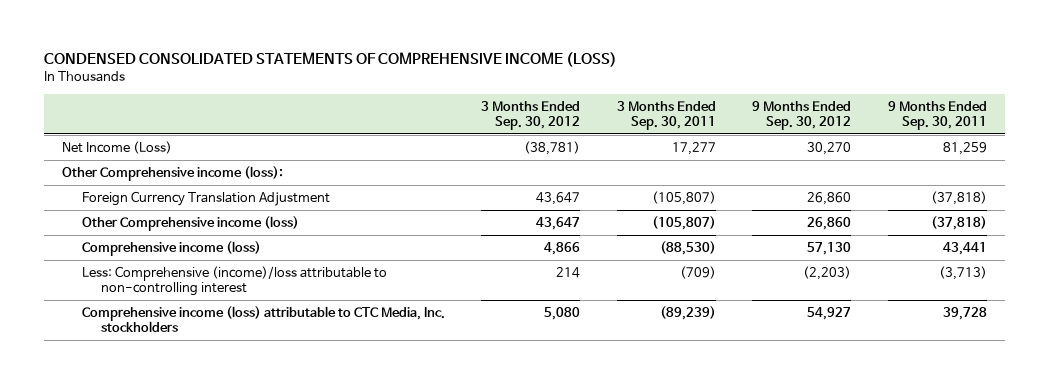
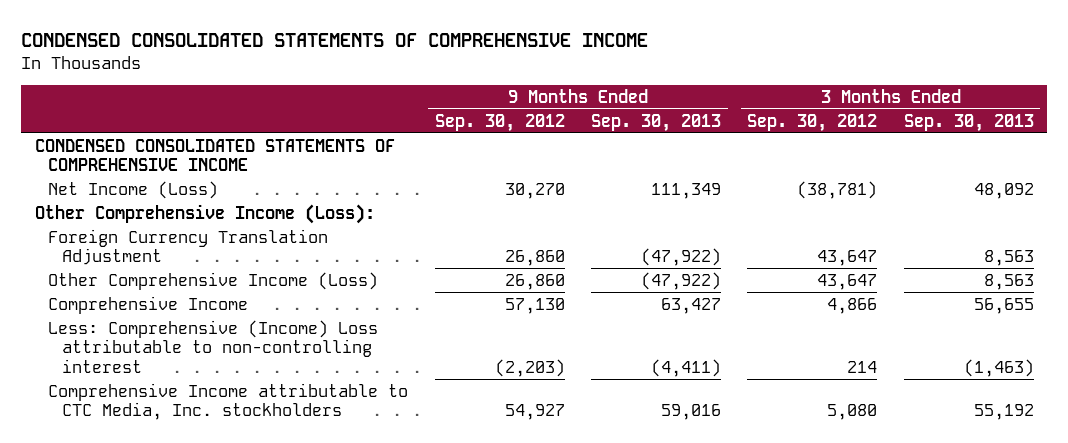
- CONDENSED CONSOLIDATED STATEMENTS OF COMPREHENSIVE INCOME (LOSS)
+ CONDENSED CONSOLIDATED STATEMENTS OF COMPREHENSIVE INCOME
- | 3 Months Ended Sep. 30, 2012 | 3 Months Ended Sep. 30, 2011 | 9 Months Ended Sep. 30, 2012 | 9 Months Ended Sep. 30, 2011
+ | 9 Months Ended Sep. 30, 2012 | 9 Months Ended Sep. 30, 2013 | 3 Months Ended Sep. 30, 2012 | 3 Months Ended Sep. 30, 2013
+ CONDENSED CONSOLIDATED STATEMENTS OF COMPREHENSIVE INCOME
- Other Comprehensive income (loss):
+ Other Comprehensive Income (Loss):
- Other Comprehensive income (loss) | 43,647 | (105,807) | 26,860 | (37,818)
- Comprehensive income (loss) | 4,866 | (88,530) | 57,130 | 43,441
- Less: Comprehensive (income)/loss attributable to non-controlling interest | 214 | (709) | (2,203) | (3,713)
- Comprehensive income (loss) attributable to CTC Media, Inc. stockholders | 5,080 | (89,239) | 54,927 | 39,728
+ Other Comprehensive Income (Loss) | 26,860 | (47,922) | 43,647 | 8,563
+ Comprehensive Income | 57,130 | 63,427 | 4,866 | 56,655
+ Less: Comprehensive (Income) Loss attributable to non-controlling interest | (2,203) | (4,411) | 214 | (1,463)
+ Comprehensive Income attributable to CTC Media, Inc. stockholders | 54,927 | 59,016 | 5,080 | 55,192

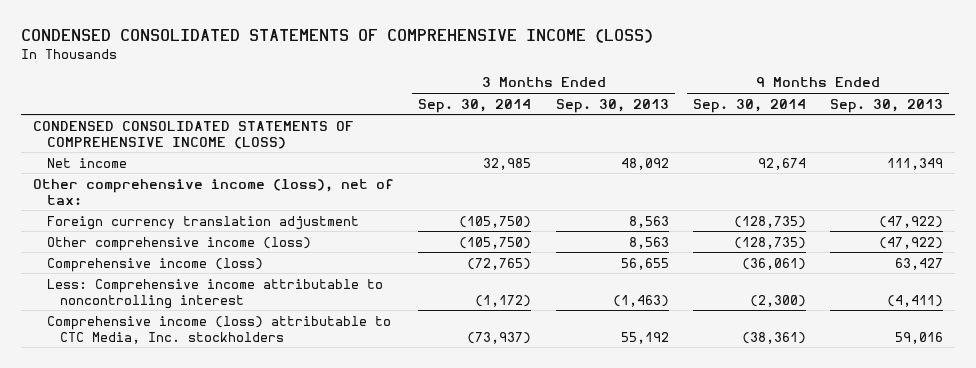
- CONDENSED CONSOLIDATED STATEMENTS OF COMPREHENSIVE INCOME
+ CONDENSED CONSOLIDATED STATEMENTS OF COMPREHENSIVE INCOME (LOSS)
- | 9 Months Ended Sep. 30, 2012 | 9 Months Ended Sep. 30, 2013 | 3 Months Ended Sep. 30, 2012 | 3 Months Ended Sep. 30, 2013
+ | 3 Months Ended Sep. 30, 2014 | 3 Months Ended Sep. 30, 2013 | 9 Months Ended Sep. 30, 2014 | 9 Months Ended Sep. 30, 2013
- CONDENSED CONSOLIDATED STATEMENTS OF COMPREHENSIVE INCOME
- Net Income (Loss) | 30,270 | 111,349 | (38,781) | 48,092
- Other Comprehensive Income (Loss):
- Foreign Currency Translation Adjustment | 26,860 | (47,922) | 43,647 | 8,563
- Other Comprehensive Income (Loss) | 26,860 | (47,922) | 43,647 | 8,563
- Comprehensive Income | 57,130 | 63,427 | 4,866 | 56,655
- Less: Comprehensive (Income) Loss attributable to non-controlling interest | (2,203) | (4,411) | 214 | (1,463)
- Comprehensive Income attributable to CTC Media, Inc. stockholders | 54,927 | 59,016 | 5,080 | 55,192
+ CONDENSED CONSOLIDATED STATEMENTS OF COMPREHENSIVE INCOME (LOSS)
+ Net income | 32,985 | 48,092 | 92,674 | 111,349
+ Other comprehensive income (loss), net of tax:
+ Foreign currency translation adjustment | (105,750) | 8,563 | (128,735) | (47,922)
+ Other comprehensive income (loss) | (105,750) | 8,563 | (128,735) | (47,922)
+ Comprehensive income (loss) | (72,765) | 56,655 | (36,061) | 63,427
+ Less: Comprehensive income attributable to noncontrolling interest | (1,172) | (1,463) | (2,300) | (4,411)
+ Comprehensive income (loss) attributable to CTC Media, Inc. stockholders | (73,937) | 55,192 | (38,361) | 59,016

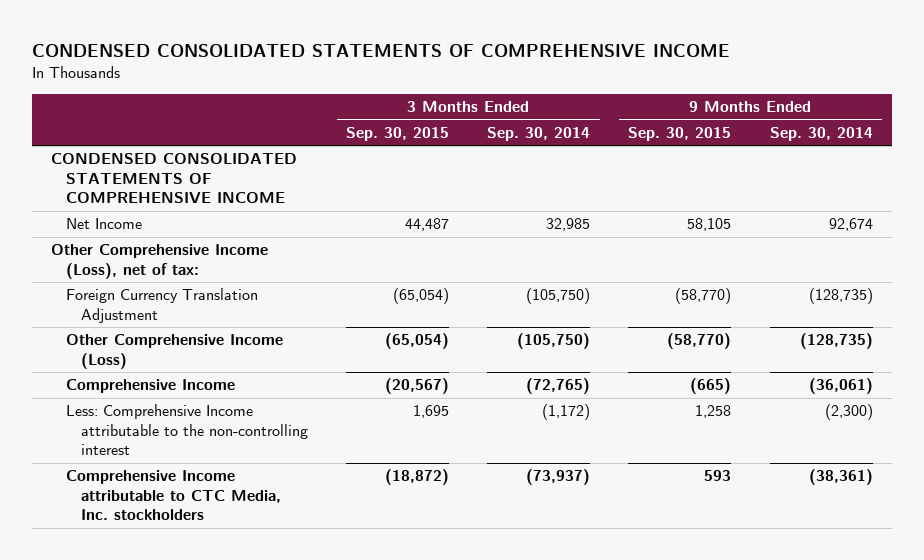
- CONDENSED CONSOLIDATED STATEMENTS OF COMPREHENSIVE INCOME (LOSS)
+ CONDENSED CONSOLIDATED STATEMENTS OF COMPREHENSIVE INCOME
- | 3 Months Ended Sep. 30, 2014 | 3 Months Ended Sep. 30, 2013 | 9 Months Ended Sep. 30, 2014 | 9 Months Ended Sep. 30, 2013
+ | 3 Months Ended Sep. 30, 2015 | 3 Months Ended Sep. 30, 2014 | 9 Months Ended Sep. 30, 2015 | 9 Months Ended Sep. 30, 2014
- CONDENSED CONSOLIDATED STATEMENTS OF COMPREHENSIVE INCOME (LOSS)
- Net income | 32,985 | 48,092 | 92,674 | 111,349
- Other comprehensive income (loss), net of tax:
- Foreign currency translation adjustment | (105,750) | 8,563 | (128,735) | (47,922)
- Other comprehensive income (loss) | (105,750) | 8,563 | (128,735) | (47,922)
- Comprehensive income (loss) | (72,765) | 56,655 | (36,061) | 63,427
- Less: Comprehensive income attributable to noncontrolling interest | (1,172) | (1,463) | (2,300) | (4,411)
- Comprehensive income (loss) attributable to CTC Media, Inc. stockholders | (73,937) | 55,192 | (38,361) | 59,016
+ CONDENSED CONSOLIDATED STATEMENTS OF COMPREHENSIVE INCOME
+ Net Income | 44,487 | 32,985 | 58,105 | 92,674
+ Other Comprehensive Income (Loss), net of tax:
+ Foreign Currency Translation Adjustment | (65,054) | (105,750) | (58,770) | (128,735)
+ Other Comprehensive Income (Loss) | (65,054) | (105,750) | (58,770) | (128,735)
+ Comprehensive Income | (20,567) | (72,765) | (665) | (36,061)
+ Less: Comprehensive Income attributable to the non-controlling interest | 1,695 | (1,172) | 1,258 | (2,300)
+ Comprehensive Income attributable to CTC Media, Inc. stockholders | (18,872) | (73,937) | 593 | (38,361)

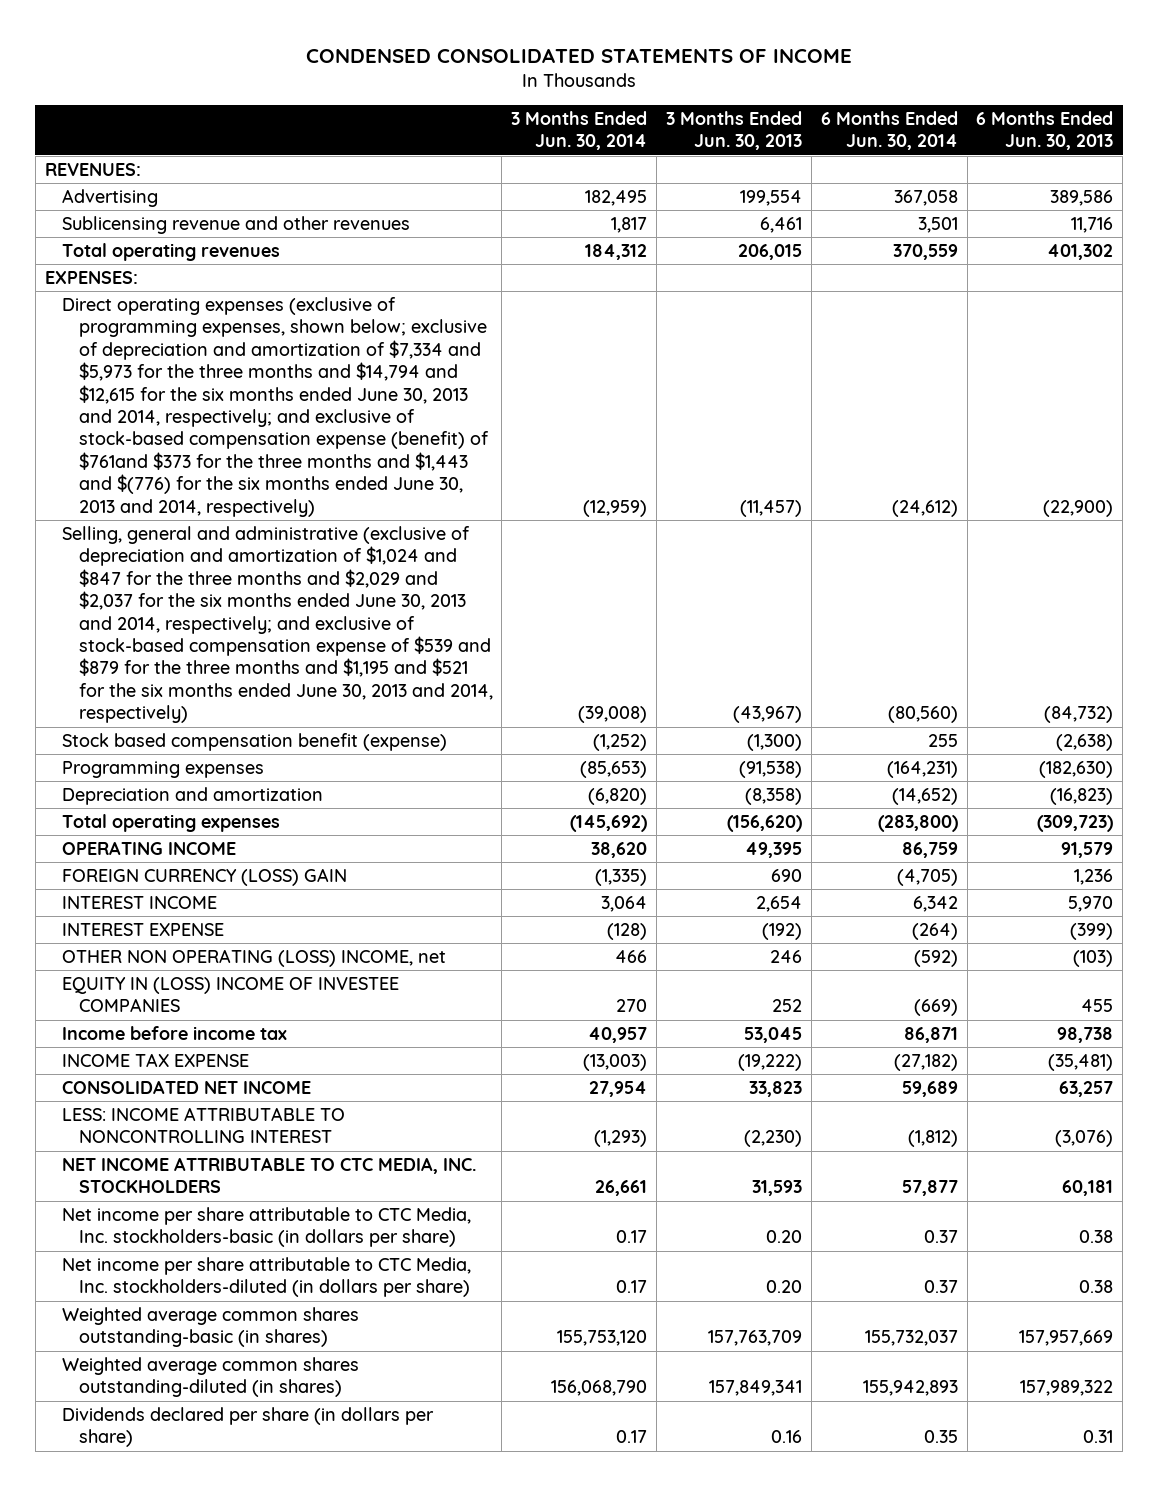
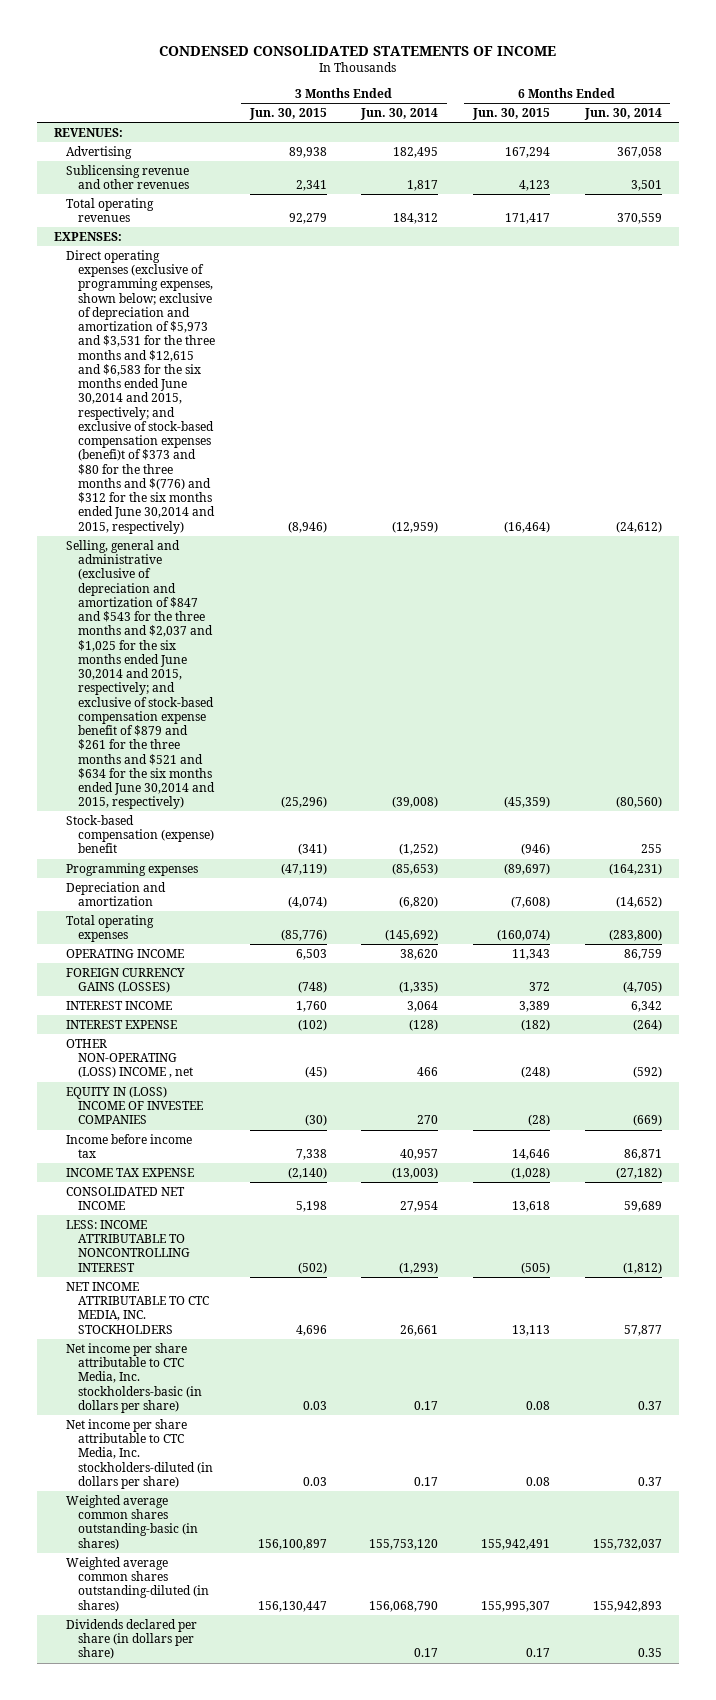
- | 3 Months Ended Jun. 30, 2014 | 3 Months Ended Jun. 30, 2013 | 6 Months Ended Jun. 30, 2014 | 6 Months Ended Jun. 30, 2013
+ | 3 Months Ended Jun. 30, 2015 | 3 Months Ended Jun. 30, 2014 | 6 Months Ended Jun. 30, 2015 | 6 Months Ended Jun. 30, 2014
- Direct operating expenses (exclusive of programming expenses, shown below; exclusive of depreciation and amortization of $7,334 and $5,973 for the three months and $14,794 and $12,615 for the six months ended June 30, 2013 and 2014, respectively; and exclusive of stock-based compensation expense (benefit) of $761and $373 for the three months and $1,443 and $(776) for the six months ended June 30, 2013 and 2014, respectively) | (12,959) | (11,457) | (24,612) | (22,900)
- Selling, general and administrative (exclusive of depreciation and amortization of $1,024 and $847 for the three months and $2,029 and $2,037 for the six months ended June 30, 2013 and 2014, respectively; and exclusive of stock-based compensation expense of $539 and $879 for the three months and $1,195 and $521 for the six months ended June 30, 2013 and 2014, respectively) | (39,008) | (43,967) | (80,560) | (84,732)
- Stock based compensation benefit (expense) | (1,252) | (1,300) | 255 | (2,638)
+ Direct operating expenses (exclusive of programming expenses, shown below; exclusive of depreciation and amortization of $5,973 and $3,531 for the three months and $12,615 and $6,583 for the six months ended June 30,2014 and 2015, respectively; and exclusive of stock-based compensation expenses (benefi)t of $373 and $80 for the three months and $(776) and $312 for the six months ended June 30,2014 and 2015, respectively) | (8,946) | (12,959) | (16,464) | (24,612)
+ Selling, general and administrative (exclusive of depreciation and amortization of $847 and $543 for the three months and $2,037 and $1,025 for the six months ended June 30,2014 and 2015, respectively; and exclusive of stock-based compensation expense benefit of $879 and $261 for the three months and $521 and $634 for the six months ended June 30,2014 and 2015, respectively) | (25,296) | (39,008) | (45,359) | (80,560)
+ Stock-based compensation (expense) benefit | (341) | (1,252) | (946) | 255
- FOREIGN CURRENCY (LOSS) GAIN | (1,335) | 690 | (4,705) | 1,236
+ FOREIGN CURRENCY GAINS (LOSSES) | (748) | (1,335) | 372 | (4,705)
- OTHER NON OPERATING (LOSS) INCOME, net | 466 | 246 | (592) | (103)
+ OTHER NON-OPERATING (LOSS) INCOME , net | (45) | 466 | (248) | (592)

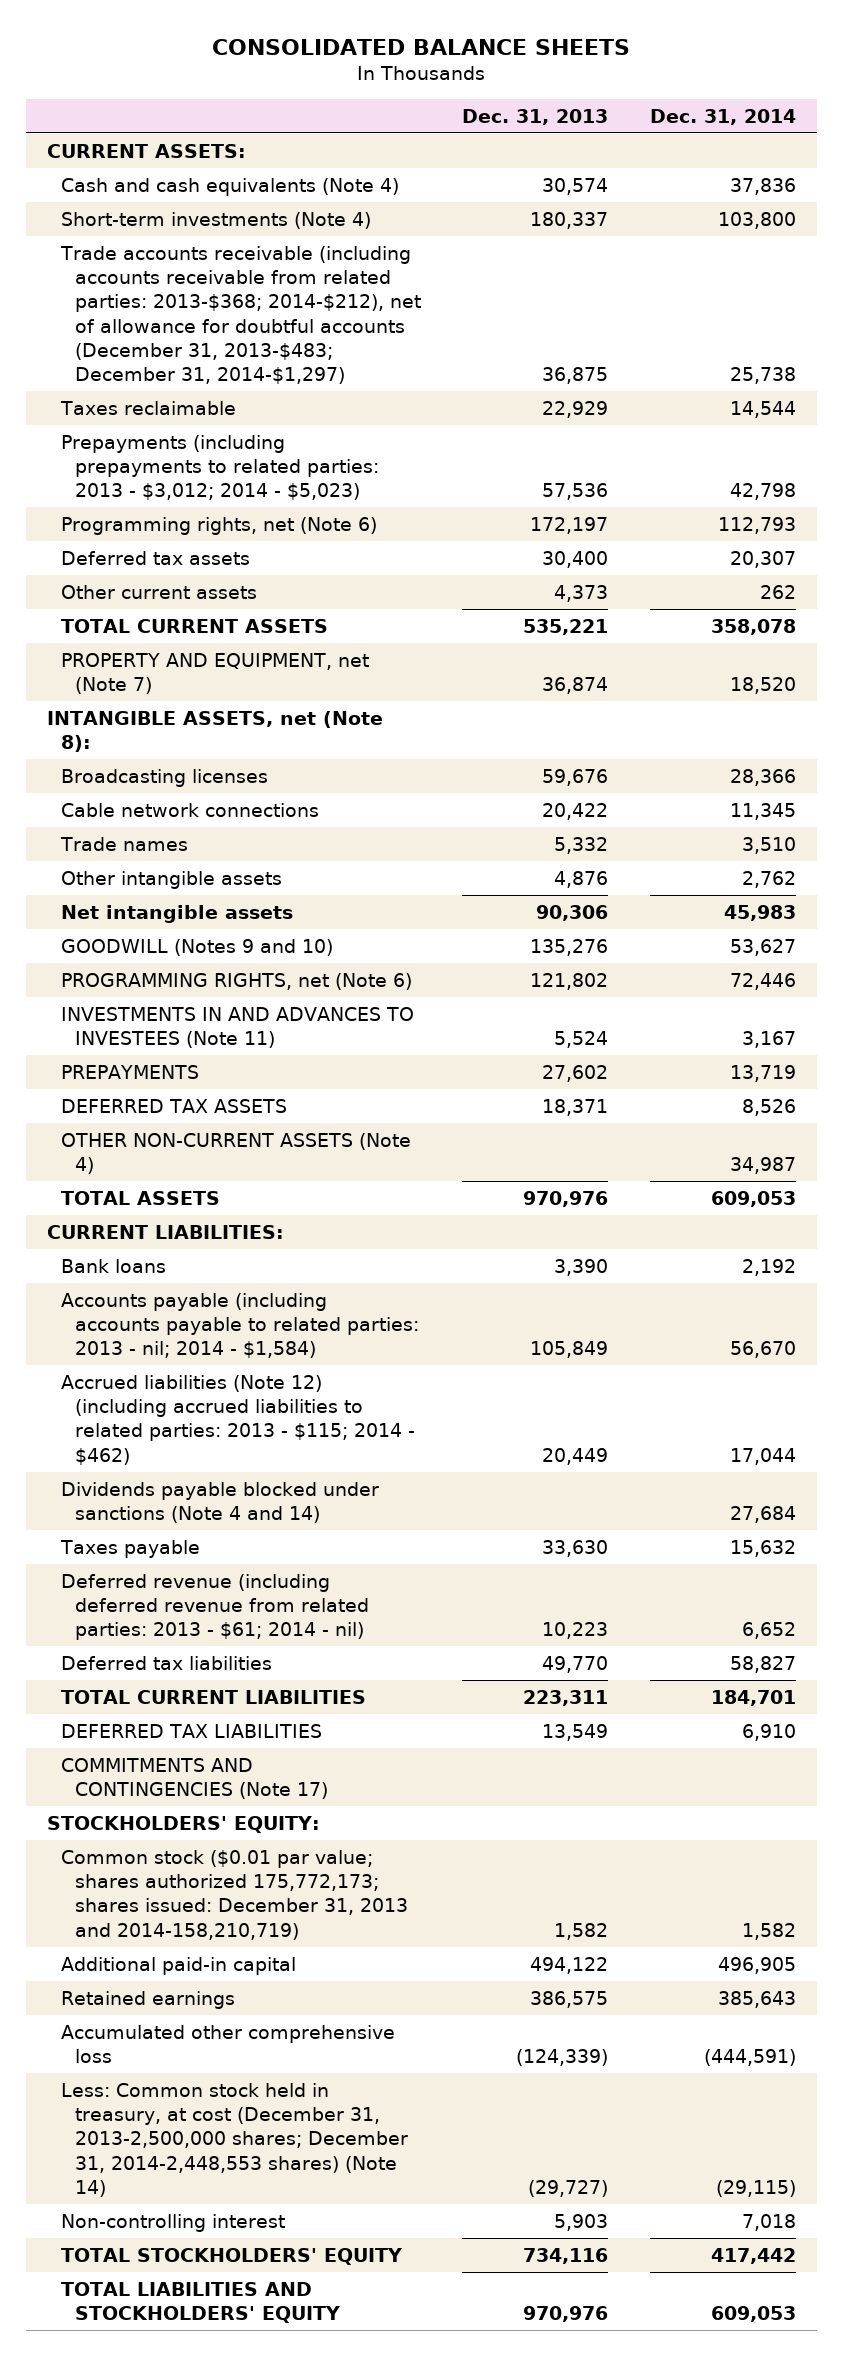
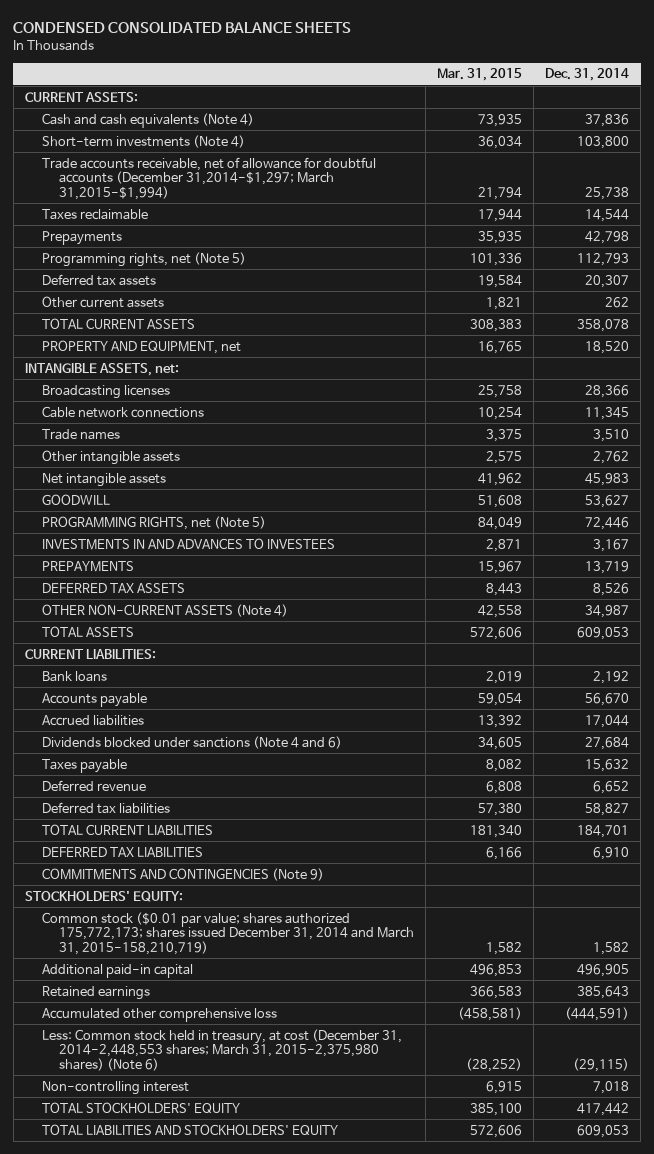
- CONSOLIDATED BALANCE SHEETS
+ CONDENSED CONSOLIDATED BALANCE SHEETS
- | Dec. 31, 2013 | Dec. 31, 2014
+ | Mar. 31, 2015 | Dec. 31, 2014
- Trade accounts receivable (including accounts receivable from related parties: 2013-$368; 2014-$212), net of allowance for doubtful accounts (December 31, 2013-$483; December 31, 2014-$1,297) | 36,875 | 25,738
+ Trade accounts receivable, net of allowance for doubtful accounts (December 31,2014-$1,297; March 31,2015-$1,994) | 21,794 | 25,738
- Prepayments (including prepayments to related parties: 2013 - $3,012; 2014 - $5,023) | 57,536 | 42,798
- Programming rights, net (Note 6) | 172,197 | 112,793
+ Prepayments | 35,935 | 42,798
+ Programming rights, net (Note 5) | 101,336 | 112,793
- PROPERTY AND EQUIPMENT, net (Note 7) | 36,874 | 18,520
- INTANGIBLE ASSETS, net (Note 8):
+ PROPERTY AND EQUIPMENT, net | 16,765 | 18,520
+ INTANGIBLE ASSETS, net:
- GOODWILL (Notes 9 and 10) | 135,276 | 53,627
- PROGRAMMING RIGHTS, net (Note 6) | 121,802 | 72,446
- INVESTMENTS IN AND ADVANCES TO INVESTEES (Note 11) | 5,524 | 3,167
+ GOODWILL | 51,608 | 53,627
+ PROGRAMMING RIGHTS, net (Note 5) | 84,049 | 72,446
+ INVESTMENTS IN AND ADVANCES TO INVESTEES | 2,871 | 3,167
- Accounts payable (including accounts payable to related parties: 2013 - nil; 2014 - $1,584) | 105,849 | 56,670
- Accrued liabilities (Note 12) (including accrued liabilities to related parties: 2013 - $115; 2014 - $462) | 20,449 | 17,044
- Dividends payable blocked under sanctions (Note 4 and 14) | | 27,684
+ Accounts payable | 59,054 | 56,670
+ Accrued liabilities | 13,392 | 17,044
+ Dividends blocked under sanctions (Note 4 and 6) | 34,605 | 27,684
- Deferred revenue (including deferred revenue from related parties: 2013 - $61; 2014 - nil) | 10,223 | 6,652
+ Deferred revenue | 6,808 | 6,652
- COMMITMENTS AND CONTINGENCIES (Note 17)
+ COMMITMENTS AND CONTINGENCIES (Note 9)
- Common stock ($0.01 par value; shares authorized 175,772,173; shares issued: December 31, 2013 and 2014-158,210,719) | 1,582 | 1,582
+ Common stock ($0.01 par value; shares authorized 175,772,173; shares issued December 31, 2014 and March 31, 2015-158,210,719) | 1,582 | 1,582
- Less: Common stock held in treasury, at cost (December 31, 2013-2,500,000 shares; December 31, 2014-2,448,553 shares) (Note 14) | (29,727) | (29,115)
+ Less: Common stock held in treasury, at cost (December 31, 2014-2,448,553 shares; March 31, 2015-2,375,980 shares) (Note 6) | (28,252) | (29,115)

